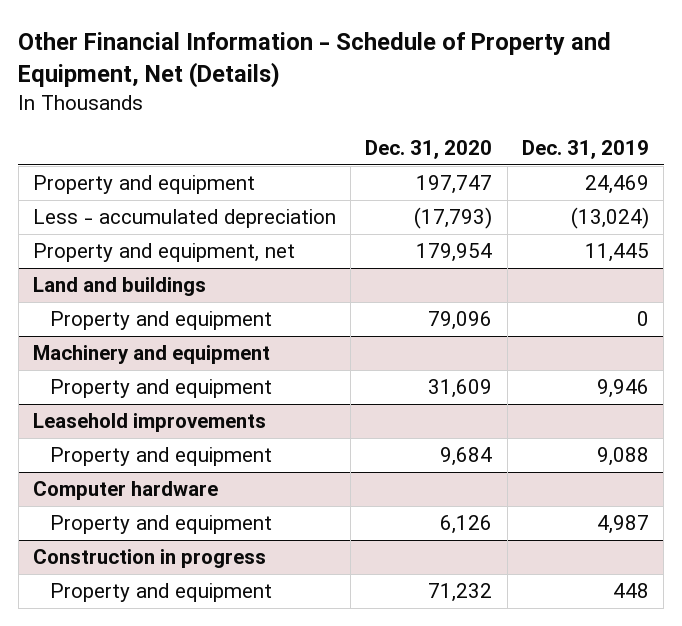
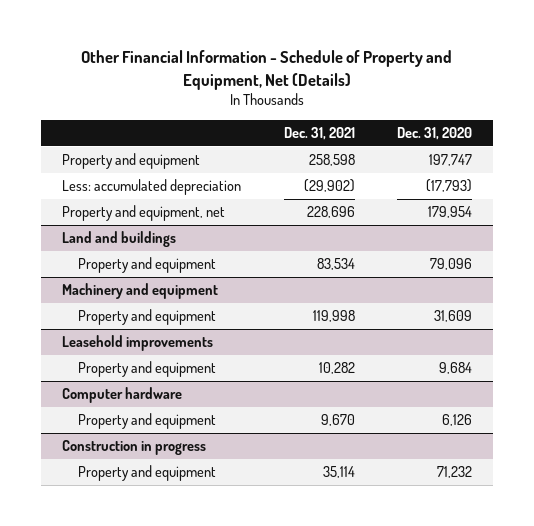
- | Dec. 31, 2020 | Dec. 31, 2019
+ | Dec. 31, 2021 | Dec. 31, 2020
- Less - accumulated depreciation | (17,793) | (13,024)
+ Less: accumulated depreciation | (29,902) | (17,793)

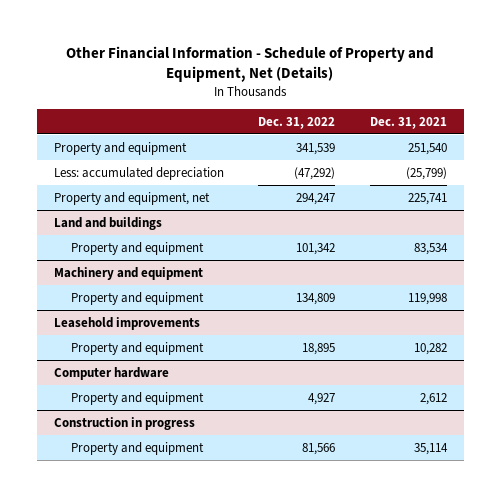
- | Dec. 31, 2021 | Dec. 31, 2020
+ | Dec. 31, 2022 | Dec. 31, 2021
- Property and equipment | 258,598 | 197,747
- Less: accumulated depreciation | (29,902) | (17,793)
- Property and equipment, net | 228,696 | 179,954
+ Property and equipment | 341,539 | 251,540
+ Less: accumulated depreciation | (47,292) | (25,799)
+ Property and equipment, net | 294,247 | 225,741
@ Computer hardware
- Property and equipment | 9,670 | 6,126
+ Property and equipment | 4,927 | 2,612

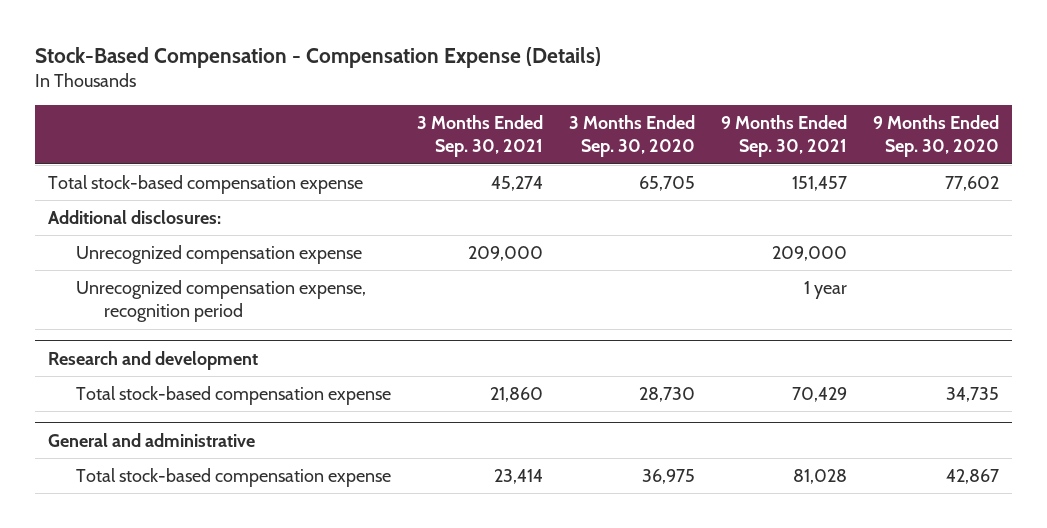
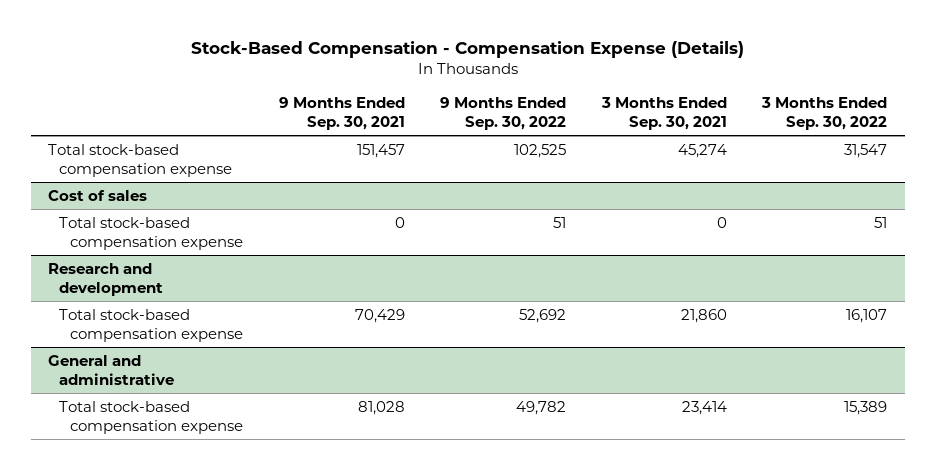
- | 3 Months Ended Sep. 30, 2021 | 3 Months Ended Sep. 30, 2020 | 9 Months Ended Sep. 30, 2021 | 9 Months Ended Sep. 30, 2020
+ | 9 Months Ended Sep. 30, 2021 | 9 Months Ended Sep. 30, 2022 | 3 Months Ended Sep. 30, 2021 | 3 Months Ended Sep. 30, 2022
- Additional disclosures:
- Unrecognized compensation expense | 209,000 | | 209,000 |
- Unrecognized compensation expense, recognition period | | | 1 year |
+ Cost of sales
+ Total stock-based compensation expense | 0 | 51 | 0 | 51

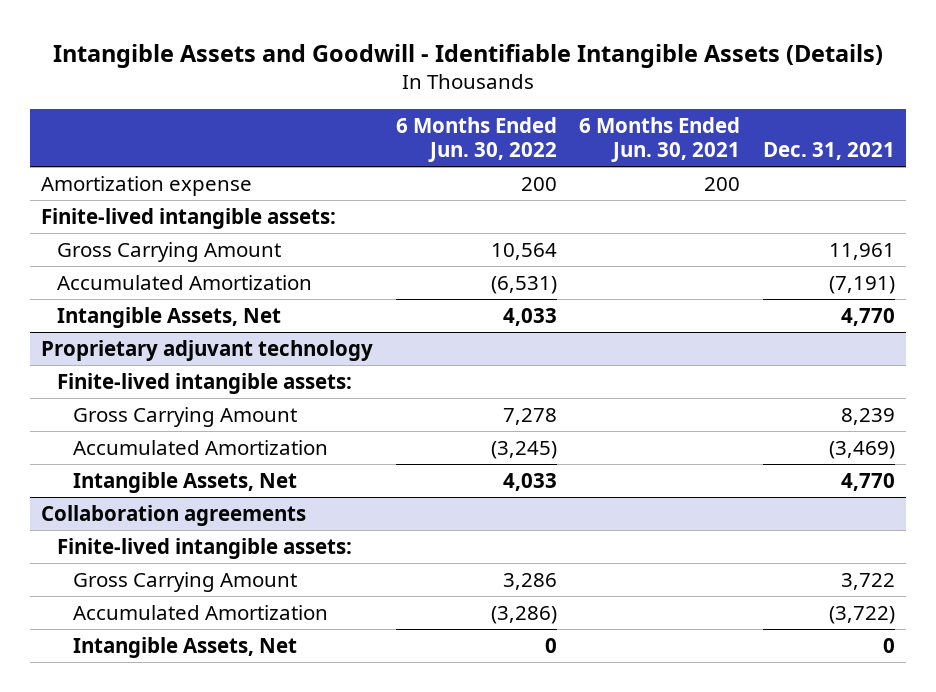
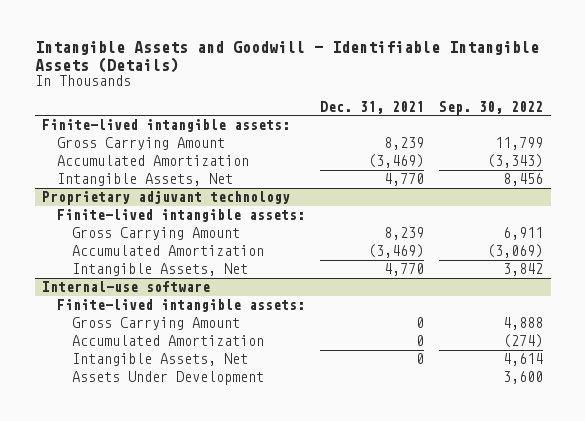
- | 6 Months Ended Jun. 30, 2022 | 6 Months Ended Jun. 30, 2021 | Dec. 31, 2021
+ | Dec. 31, 2021 | Sep. 30, 2022
- Amortization expense | 200 | 200 |
- Gross Carrying Amount | 10,564 | | 11,961
- Accumulated Amortization | (6,531) | | (7,191)
+ Gross Carrying Amount | 8,239 | 11,799
+ Accumulated Amortization | (3,469) | (3,343)
- Collaboration agreements
+ Internal-use software
- Gross Carrying Amount | 3,286 | | 3,722
- Accumulated Amortization | (3,286) | | (3,722)
+ Gross Carrying Amount | 0 | 4,888
+ Accumulated Amortization | 0 | (274)
+ Assets Under Development | | 3,600

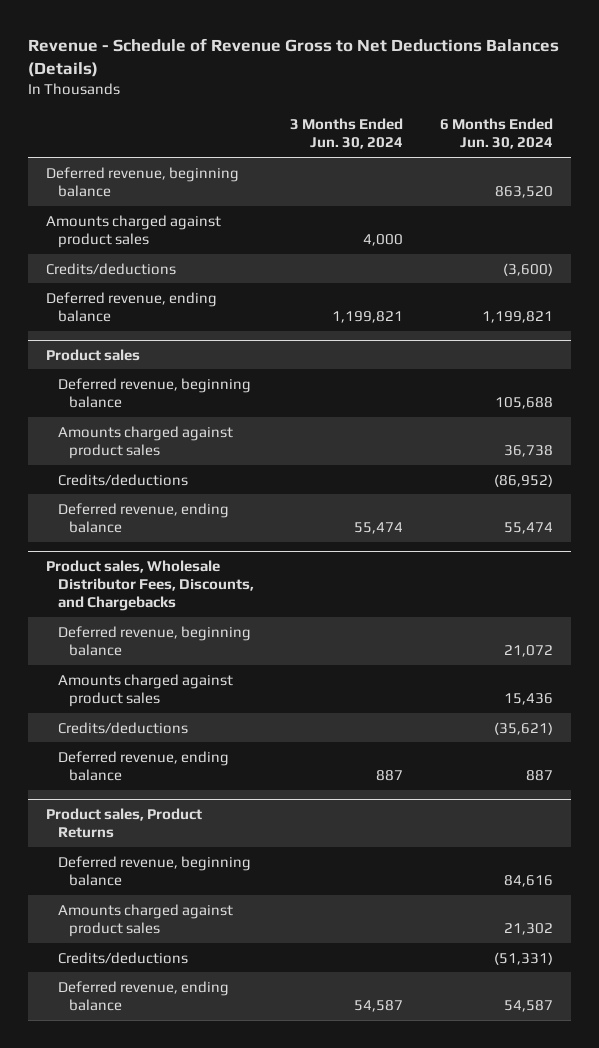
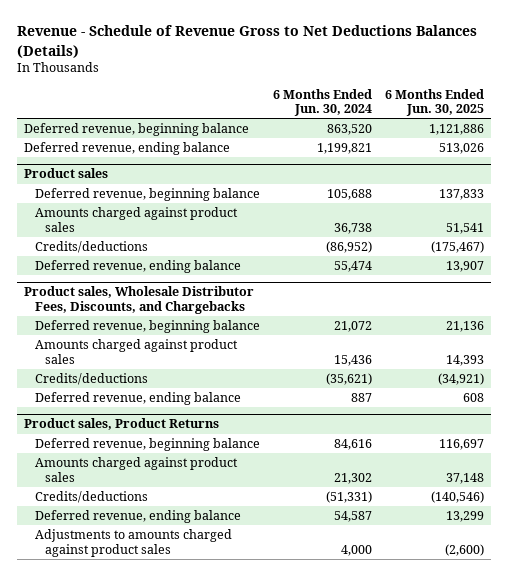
- | 3 Months Ended Jun. 30, 2024 | 6 Months Ended Jun. 30, 2024
+ | 6 Months Ended Jun. 30, 2024 | 6 Months Ended Jun. 30, 2025
- Amounts charged against product sales | 4,000 |
- Credits/deductions | | (3,600)
@ Product sales, Product Returns
+ Adjustments to amounts charged against product sales | 4,000 | (2,600)

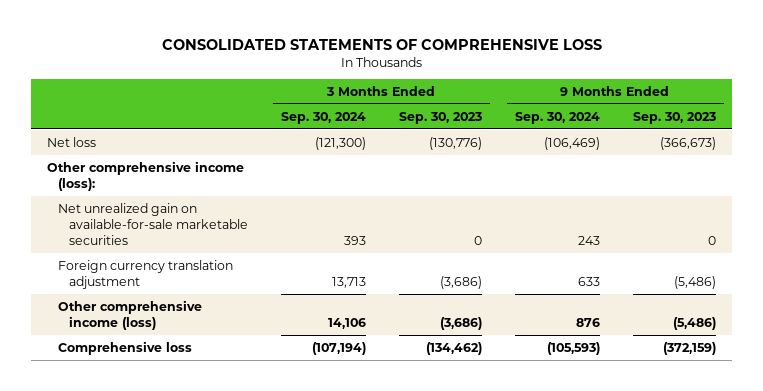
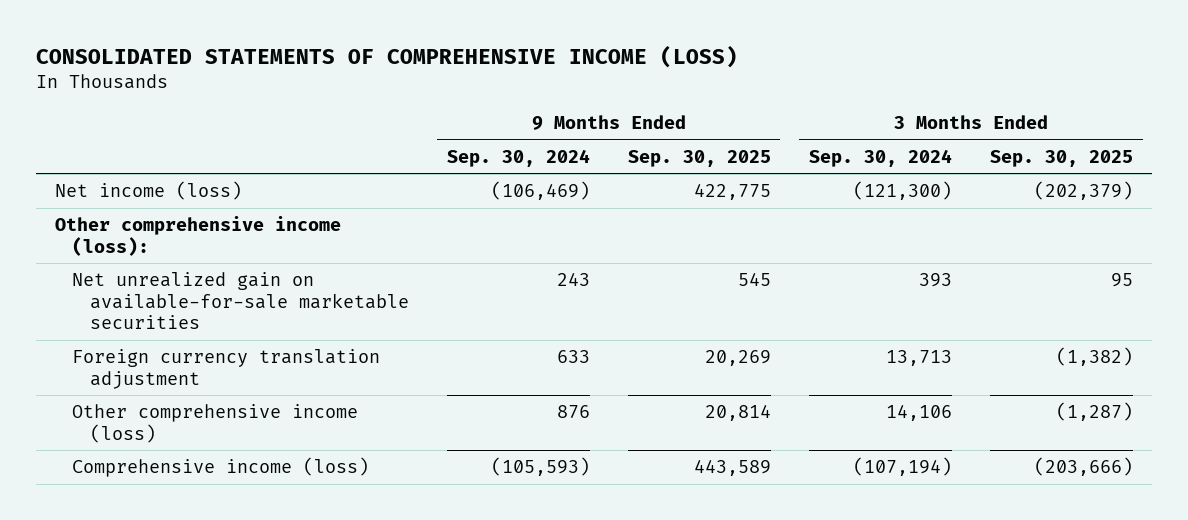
- CONSOLIDATED STATEMENTS OF COMPREHENSIVE LOSS
+ CONSOLIDATED STATEMENTS OF COMPREHENSIVE INCOME (LOSS)
- | 3 Months Ended Sep. 30, 2024 | 3 Months Ended Sep. 30, 2023 | 9 Months Ended Sep. 30, 2024 | 9 Months Ended Sep. 30, 2023
+ | 9 Months Ended Sep. 30, 2024 | 9 Months Ended Sep. 30, 2025 | 3 Months Ended Sep. 30, 2024 | 3 Months Ended Sep. 30, 2025
- Net loss | (121,300) | (130,776) | (106,469) | (366,673)
+ Net income (loss) | (106,469) | 422,775 | (121,300) | (202,379)
- Comprehensive loss | (107,194) | (134,462) | (105,593) | (372,159)
+ Comprehensive income (loss) | (105,593) | 443,589 | (107,194) | (203,666)

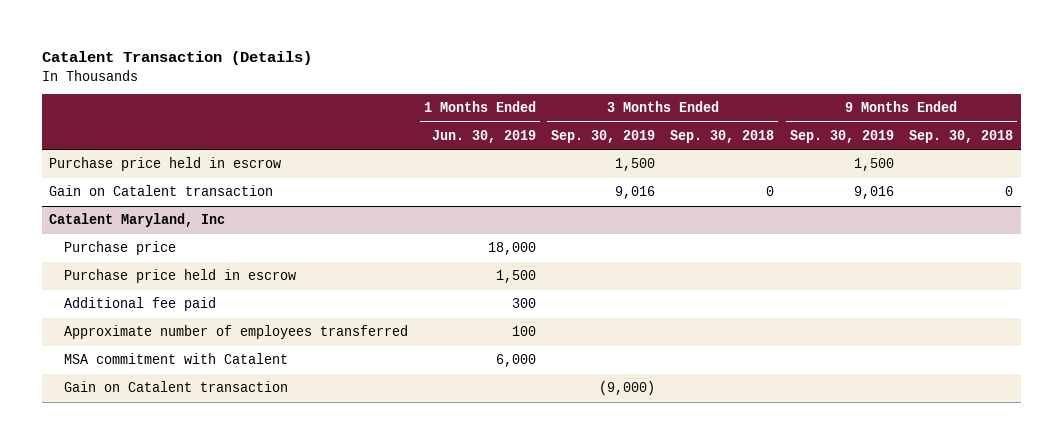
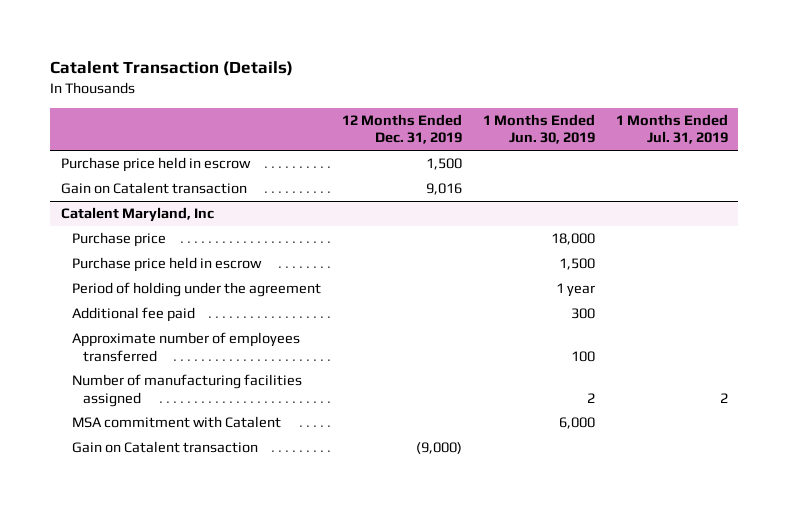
- | 1 Months Ended Jun. 30, 2019 | 3 Months Ended Sep. 30, 2019 | 3 Months Ended Sep. 30, 2018 | 9 Months Ended Sep. 30, 2019 | 9 Months Ended Sep. 30, 2018
+ | 12 Months Ended Dec. 31, 2019 | 1 Months Ended Jun. 30, 2019 | 1 Months Ended Jul. 31, 2019
@ Catalent Maryland, Inc
+ Period of holding under the agreement | | 1 year |
+ Number of manufacturing facilities assigned | | 2 | 2

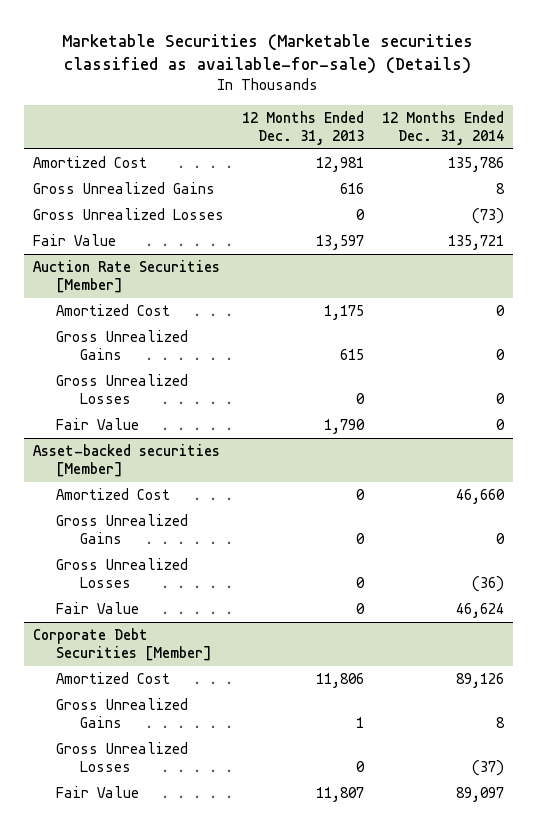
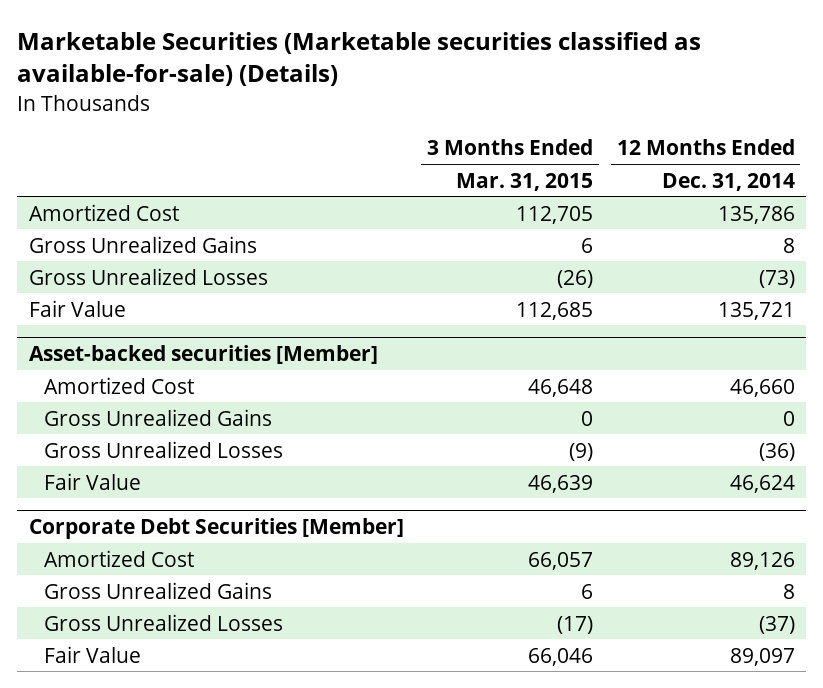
- | 12 Months Ended Dec. 31, 2013 | 12 Months Ended Dec. 31, 2014
+ | 3 Months Ended Mar. 31, 2015 | 12 Months Ended Dec. 31, 2014
- Auction Rate Securities [Member]
- Amortized Cost | 1,175 | 0
- Gross Unrealized Gains | 615 | 0
- Gross Unrealized Losses | 0 | 0
- Fair Value | 1,790 | 0

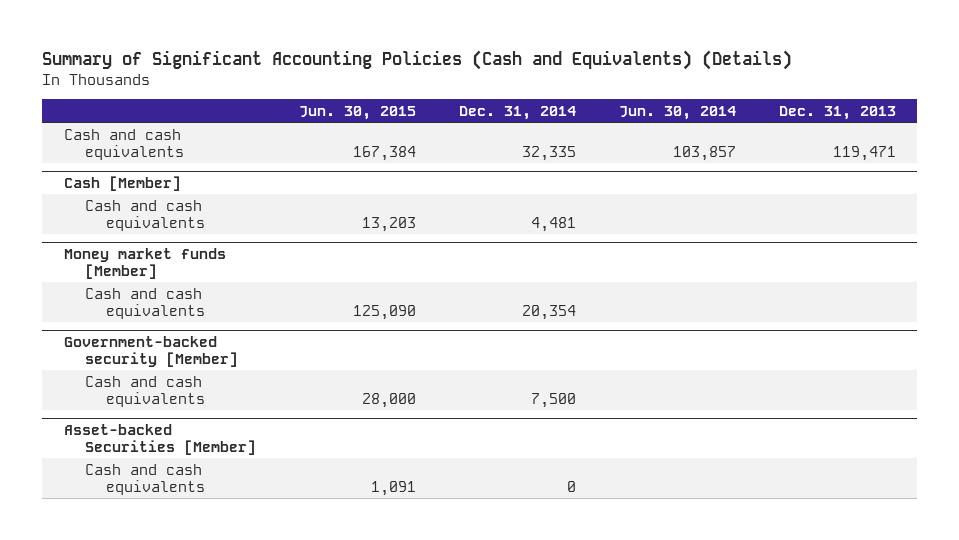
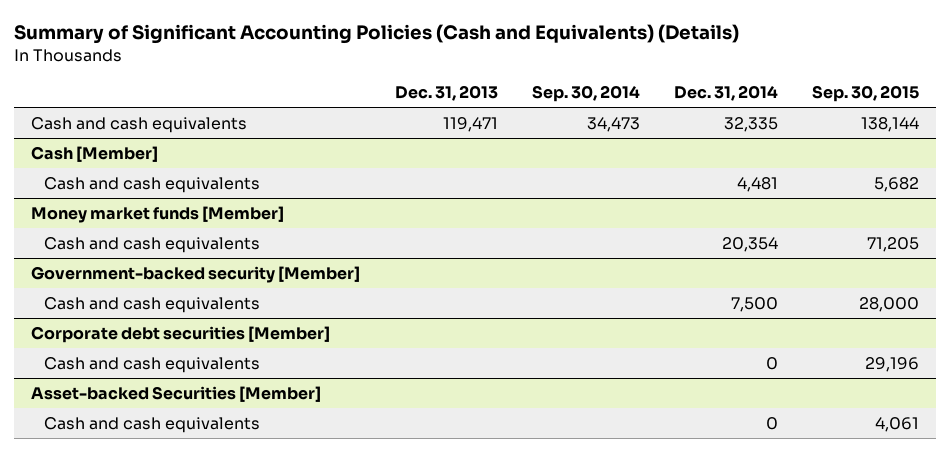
- | Jun. 30, 2015 | Dec. 31, 2014 | Jun. 30, 2014 | Dec. 31, 2013
+ | Dec. 31, 2013 | Sep. 30, 2014 | Dec. 31, 2014 | Sep. 30, 2015
+ Corporate debt securities [Member]
+ Cash and cash equivalents | | | 0 | 29,196

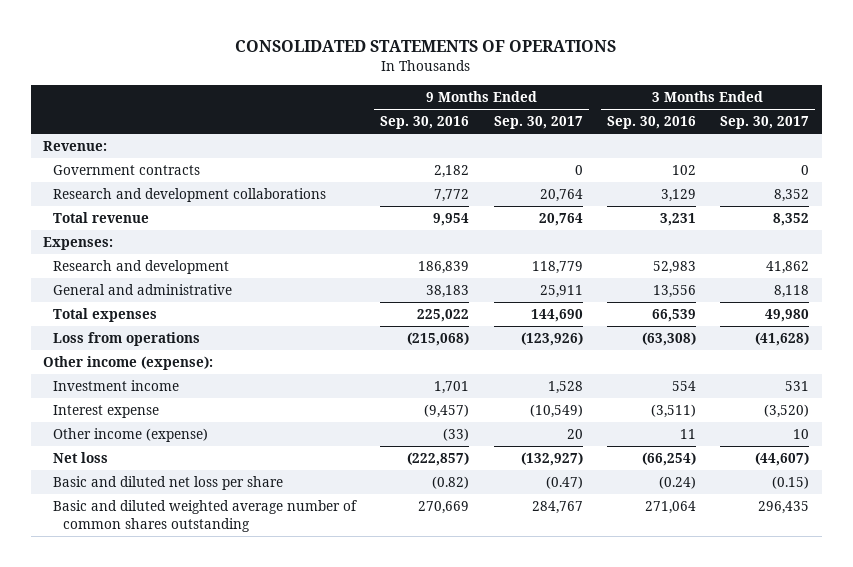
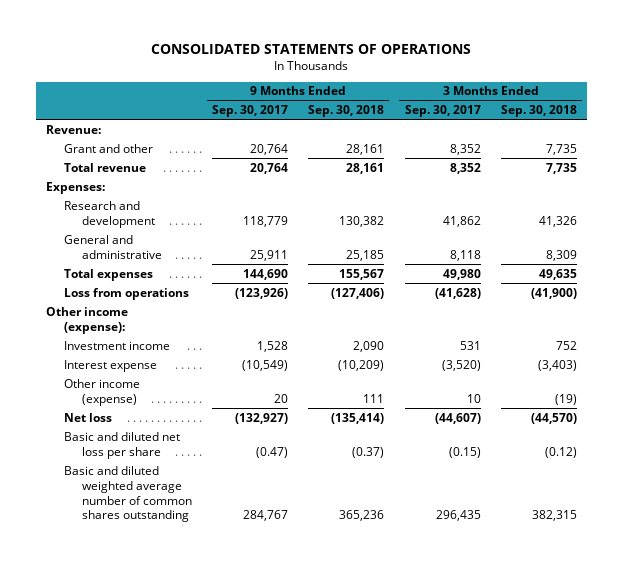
- | 9 Months Ended Sep. 30, 2016 | 9 Months Ended Sep. 30, 2017 | 3 Months Ended Sep. 30, 2016 | 3 Months Ended Sep. 30, 2017
+ | 9 Months Ended Sep. 30, 2017 | 9 Months Ended Sep. 30, 2018 | 3 Months Ended Sep. 30, 2017 | 3 Months Ended Sep. 30, 2018
- Government contracts | 2,182 | 0 | 102 | 0
- Research and development collaborations | 7,772 | 20,764 | 3,129 | 8,352
+ Grant and other | 20,764 | 28,161 | 8,352 | 7,735

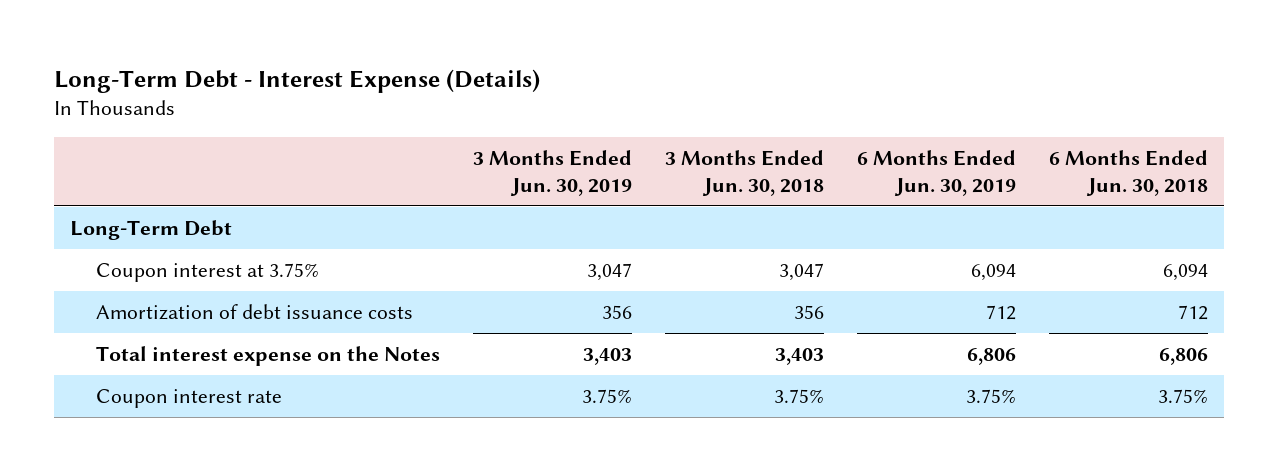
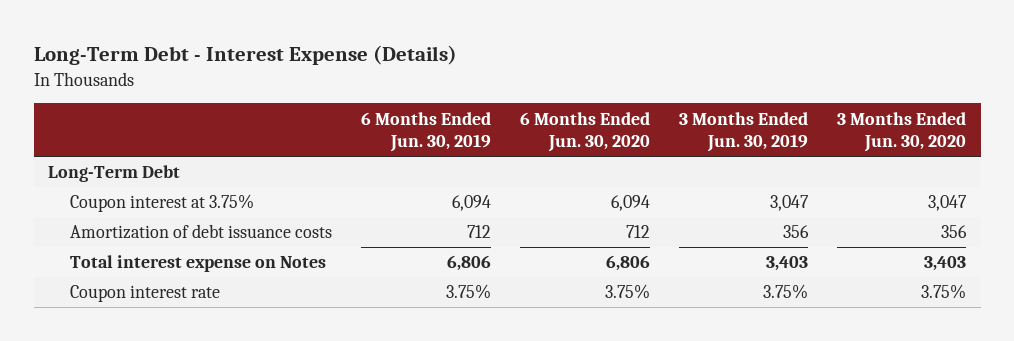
- | 3 Months Ended Jun. 30, 2019 | 3 Months Ended Jun. 30, 2018 | 6 Months Ended Jun. 30, 2019 | 6 Months Ended Jun. 30, 2018
+ | 6 Months Ended Jun. 30, 2019 | 6 Months Ended Jun. 30, 2020 | 3 Months Ended Jun. 30, 2019 | 3 Months Ended Jun. 30, 2020
- Total interest expense on the Notes | 3,403 | 3,403 | 6,806 | 6,806
+ Total interest expense on Notes | 6,806 | 6,806 | 3,403 | 3,403

